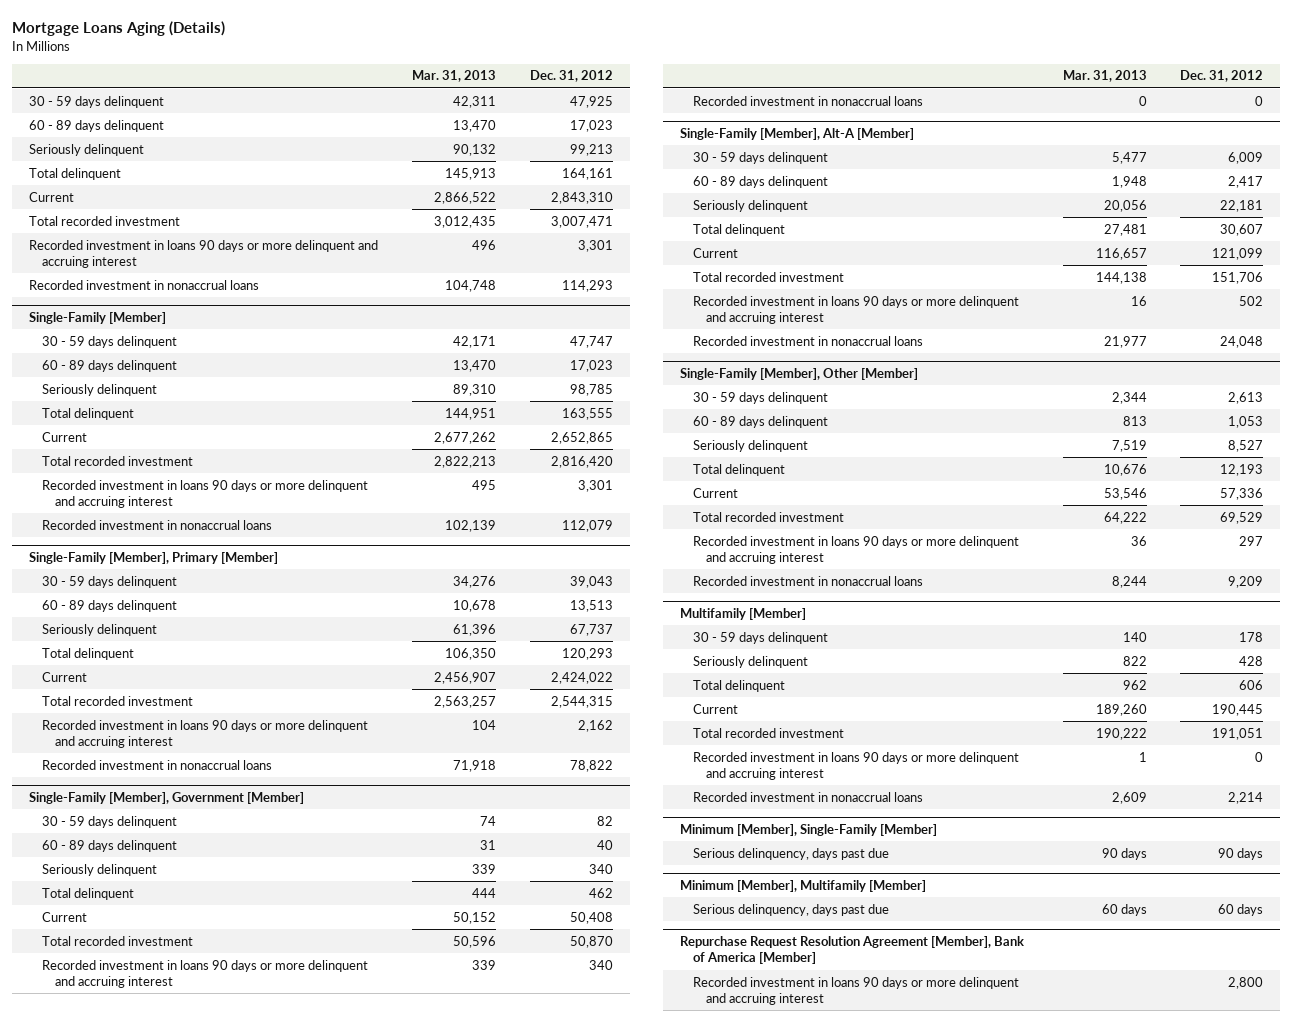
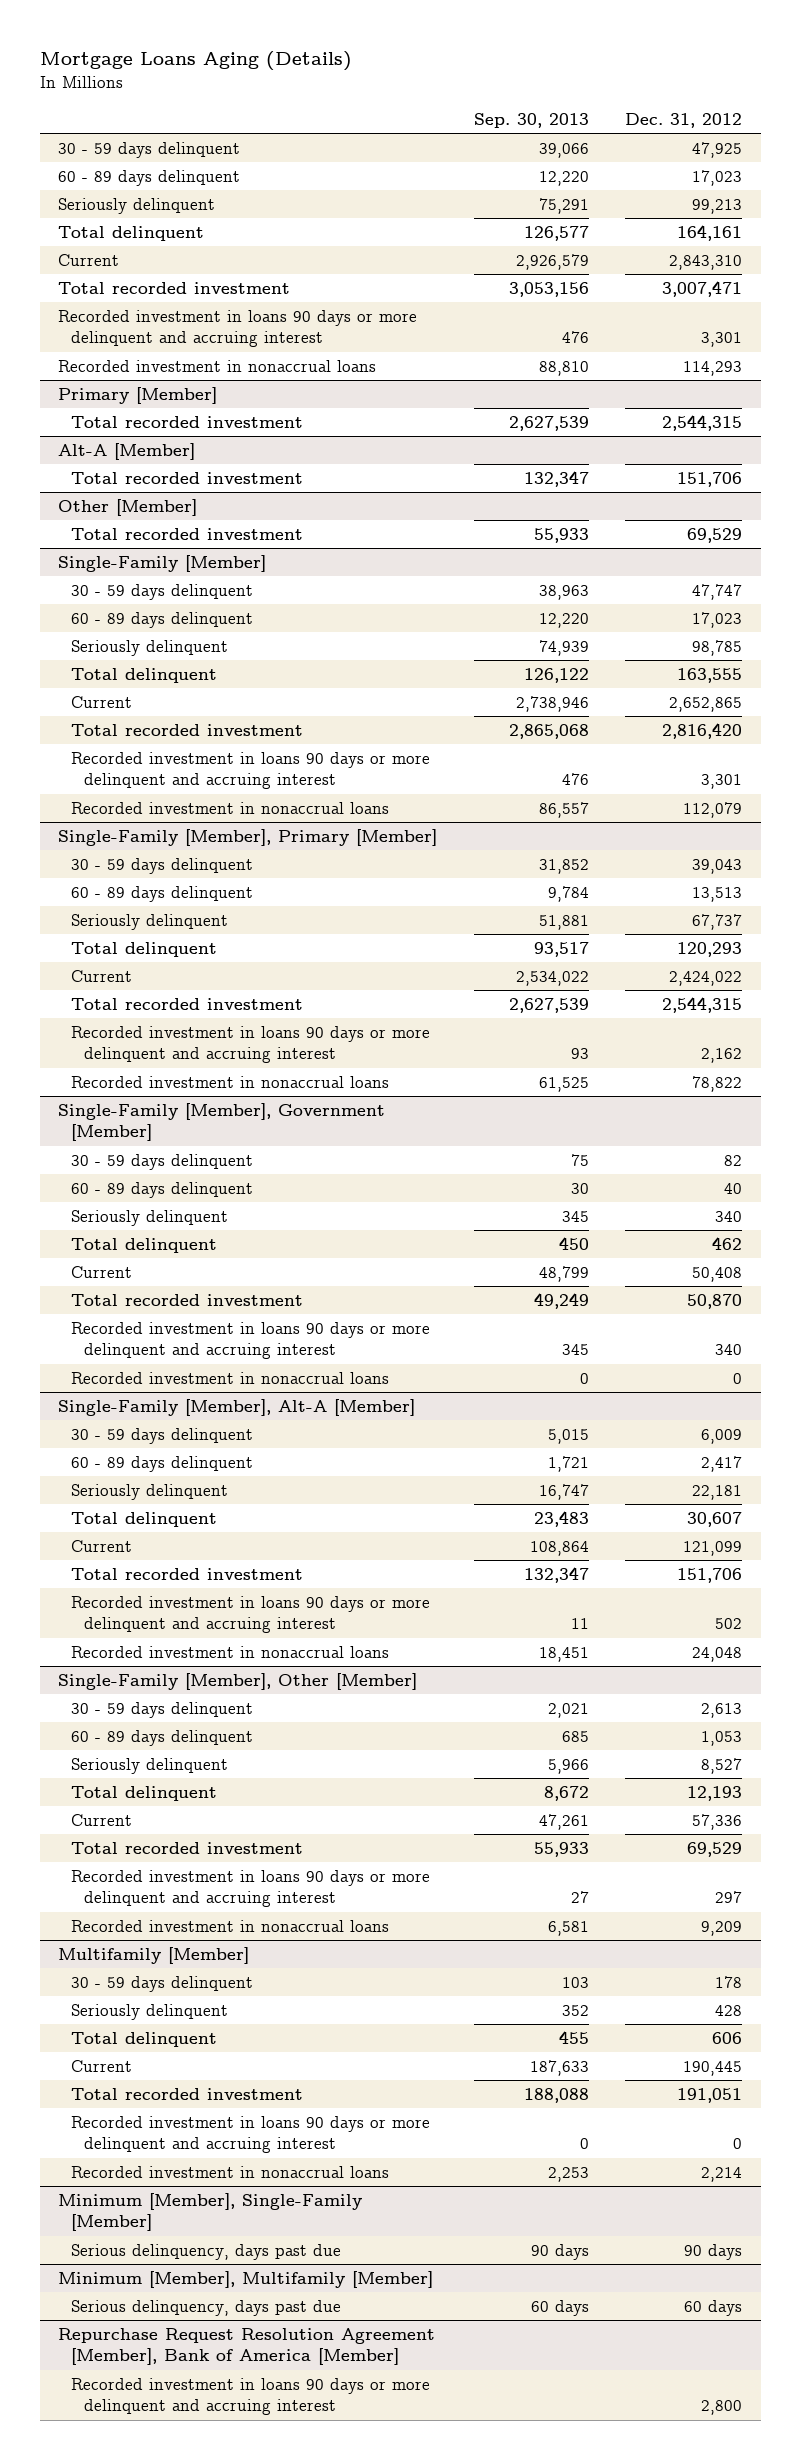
- | Mar. 31, 2013 | Dec. 31, 2012
+ | Sep. 30, 2013 | Dec. 31, 2012
+ Primary [Member]
+ Total recorded investment | 2,627,539 | 2,544,315
+ Alt-A [Member]
+ Total recorded investment | 132,347 | 151,706
+ Other [Member]
+ Total recorded investment | 55,933 | 69,529

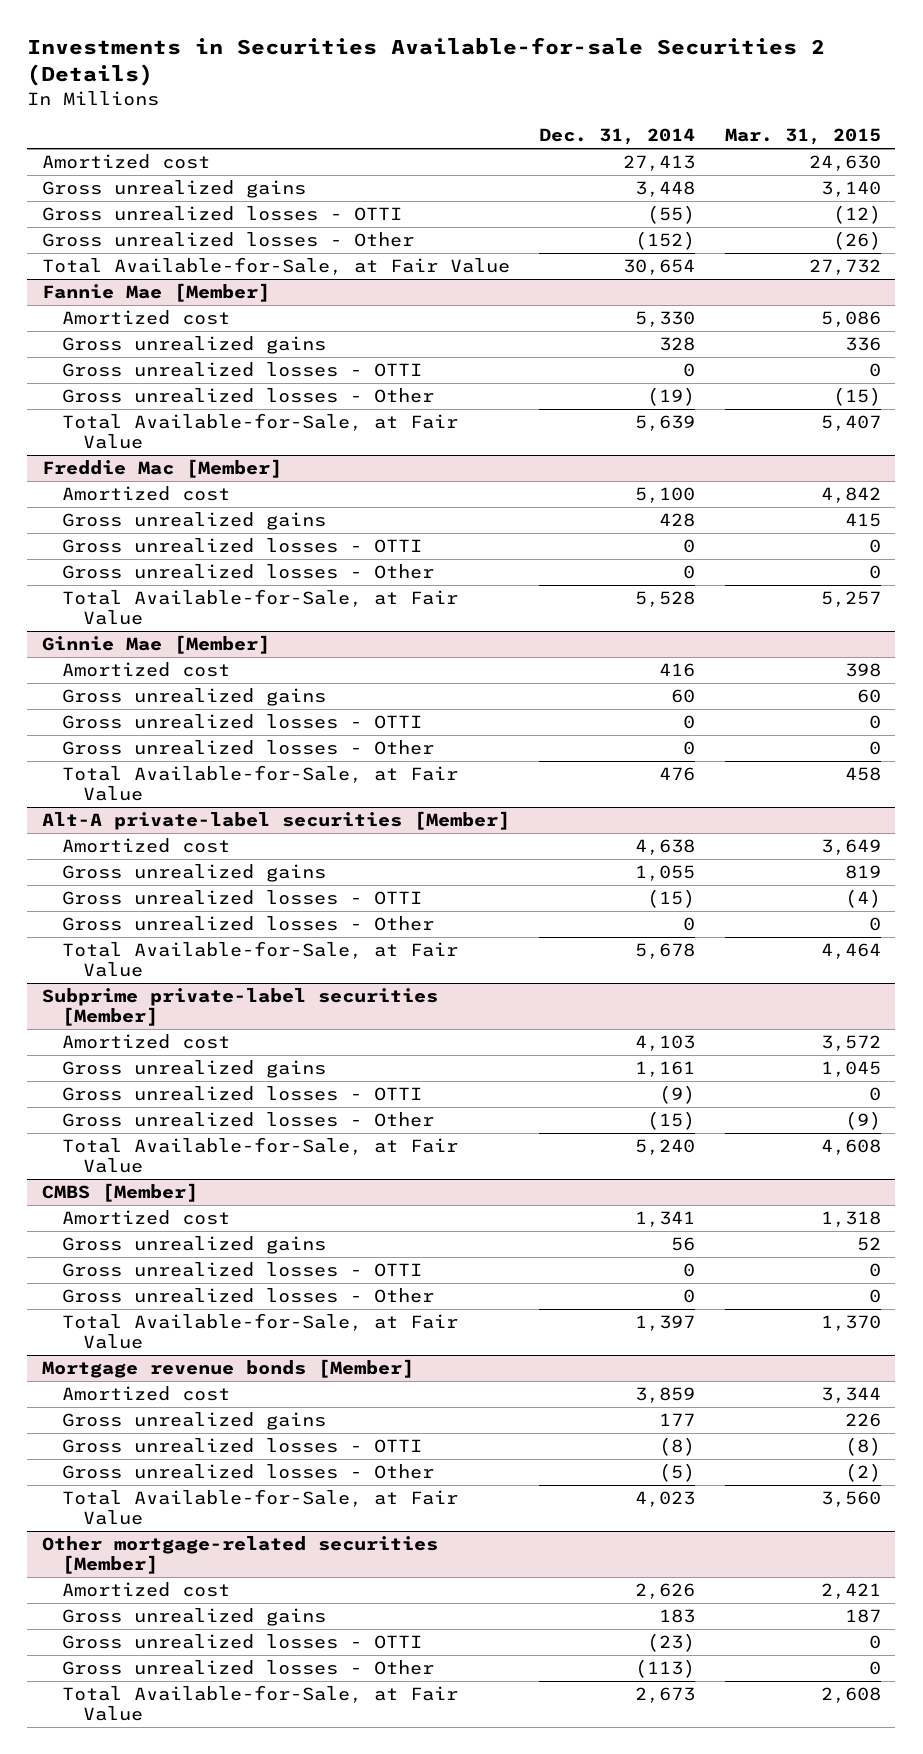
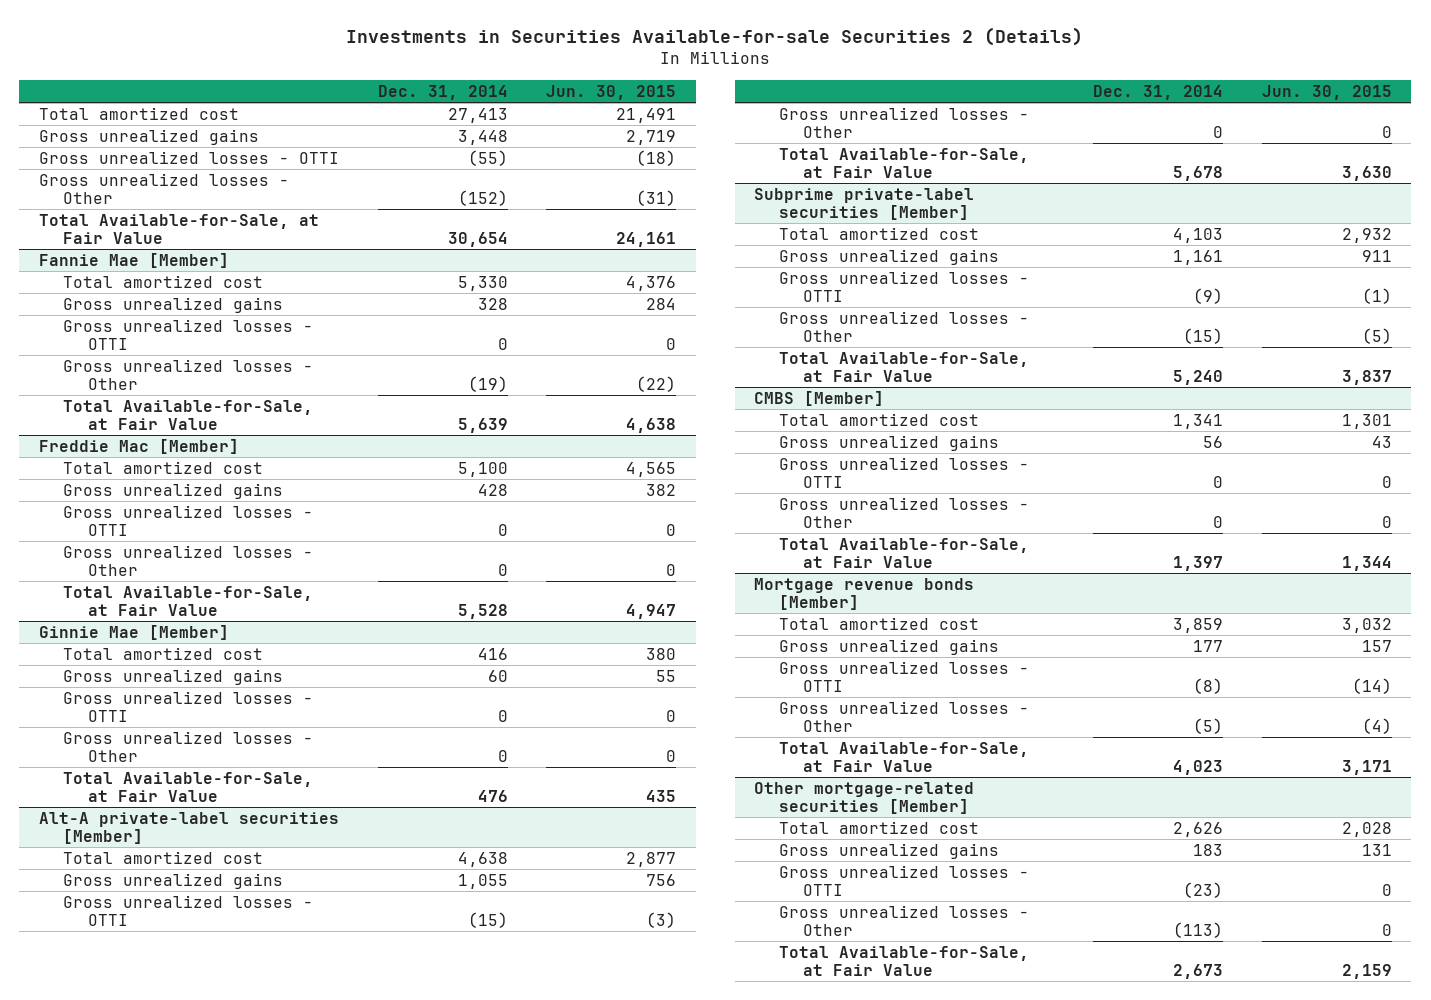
- | Dec. 31, 2014 | Mar. 31, 2015
+ | Dec. 31, 2014 | Jun. 30, 2015
- Amortized cost | 27,413 | 24,630
+ Total amortized cost | 27,413 | 21,491
@ Fannie Mae [Member]
- Amortized cost | 5,330 | 5,086
+ Total amortized cost | 5,330 | 4,376
@ Freddie Mac [Member]
- Amortized cost | 5,100 | 4,842
+ Total amortized cost | 5,100 | 4,565
@ Ginnie Mae [Member]
- Amortized cost | 416 | 398
+ Total amortized cost | 416 | 380
@ Alt-A private-label securities [Member]
- Amortized cost | 4,638 | 3,649
+ Total amortized cost | 4,638 | 2,877
@ Subprime private-label securities [Member]
- Amortized cost | 4,103 | 3,572
+ Total amortized cost | 4,103 | 2,932
@ CMBS [Member]
- Amortized cost | 1,341 | 1,318
+ Total amortized cost | 1,341 | 1,301
@ Mortgage revenue bonds [Member]
- Amortized cost | 3,859 | 3,344
+ Total amortized cost | 3,859 | 3,032
@ Other mortgage-related securities [Member]
- Amortized cost | 2,626 | 2,421
+ Total amortized cost | 2,626 | 2,028

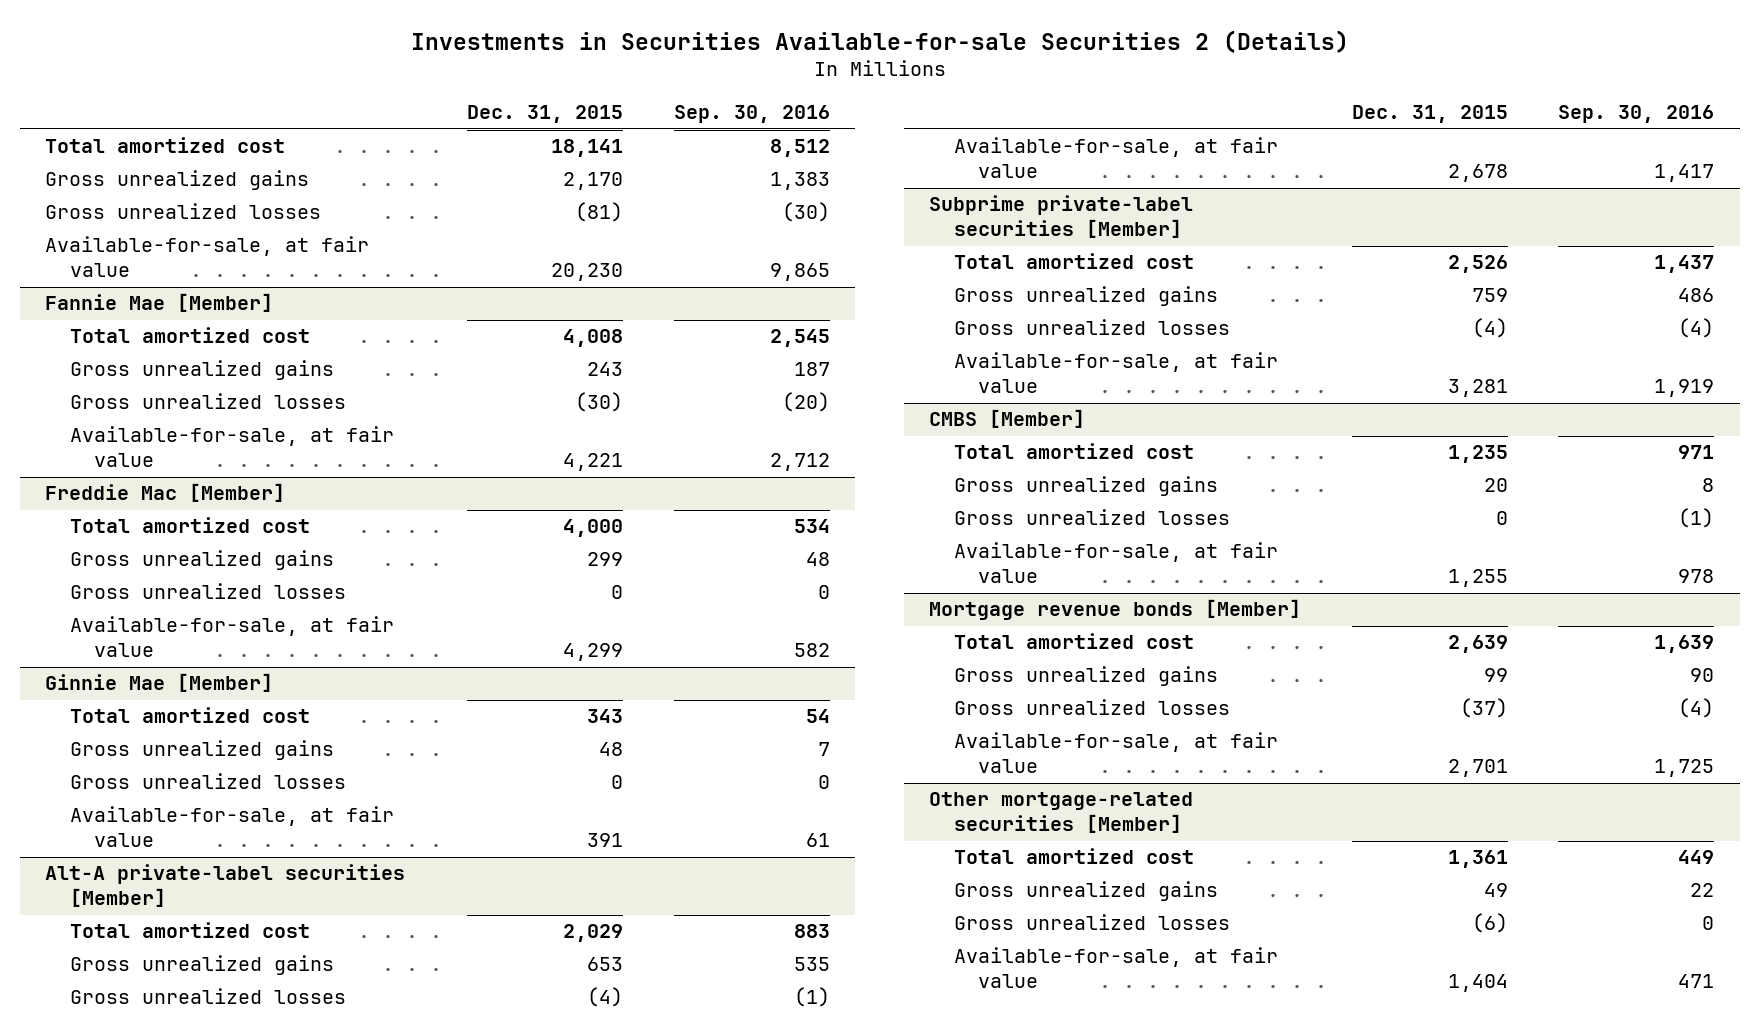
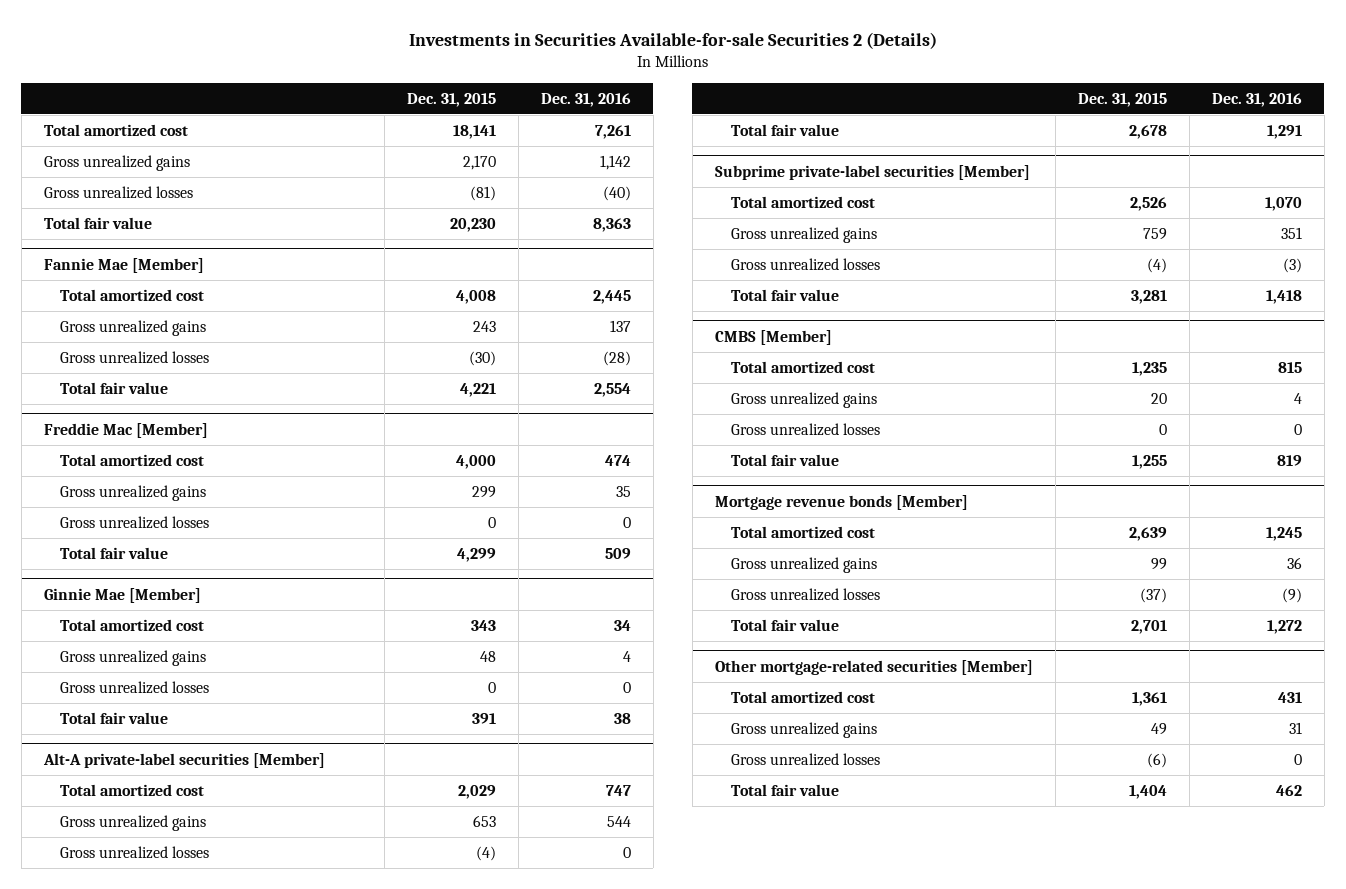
- | Dec. 31, 2015 | Sep. 30, 2016
+ | Dec. 31, 2015 | Dec. 31, 2016
- Available-for-sale, at fair value | 20,230 | 9,865
+ Total fair value | 20,230 | 8,363
@ Fannie Mae [Member]
- Available-for-sale, at fair value | 4,221 | 2,712
+ Total fair value | 4,221 | 2,554
@ Freddie Mac [Member]
- Available-for-sale, at fair value | 4,299 | 582
+ Total fair value | 4,299 | 509
@ Ginnie Mae [Member]
- Available-for-sale, at fair value | 391 | 61
+ Total fair value | 391 | 38
@ Alt-A private-label securities [Member]
- Available-for-sale, at fair value | 2,678 | 1,417
+ Total fair value | 2,678 | 1,291
@ Subprime private-label securities [Member]
- Available-for-sale, at fair value | 3,281 | 1,919
+ Total fair value | 3,281 | 1,418
@ CMBS [Member]
- Available-for-sale, at fair value | 1,255 | 978
+ Total fair value | 1,255 | 819
@ Mortgage revenue bonds [Member]
- Available-for-sale, at fair value | 2,701 | 1,725
+ Total fair value | 2,701 | 1,272
@ Other mortgage-related securities [Member]
- Available-for-sale, at fair value | 1,404 | 471
+ Total fair value | 1,404 | 462

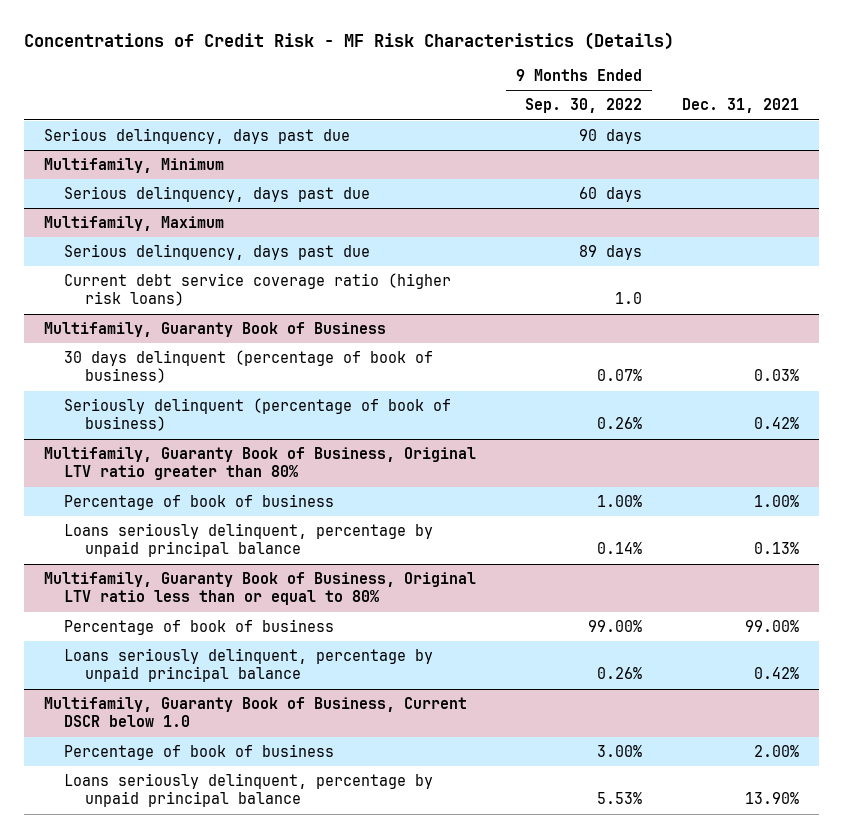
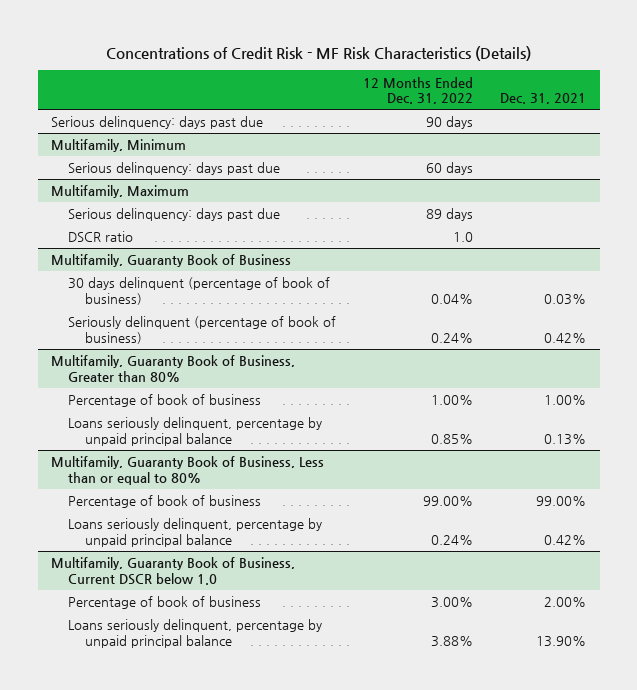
- | 9 Months Ended Sep. 30, 2022 | Dec. 31, 2021
+ | 12 Months Ended Dec. 31, 2022 | Dec. 31, 2021
- Serious delinquency, days past due | 90 days |
+ Serious delinquency: days past due | 90 days |
@ Multifamily, Minimum
- Serious delinquency, days past due | 60 days |
+ Serious delinquency: days past due | 60 days |
@ Multifamily, Maximum
- Serious delinquency, days past due | 89 days |
- Current debt service coverage ratio (higher risk loans) | 1.0 |
+ Serious delinquency: days past due | 89 days |
+ DSCR ratio | 1.0 |
- Multifamily, Guaranty Book of Business, Original LTV ratio greater than 80%
+ Multifamily, Guaranty Book of Business, Greater than 80%
- Multifamily, Guaranty Book of Business, Original LTV ratio less than or equal to 80%
+ Multifamily, Guaranty Book of Business, Less than or equal to 80%

